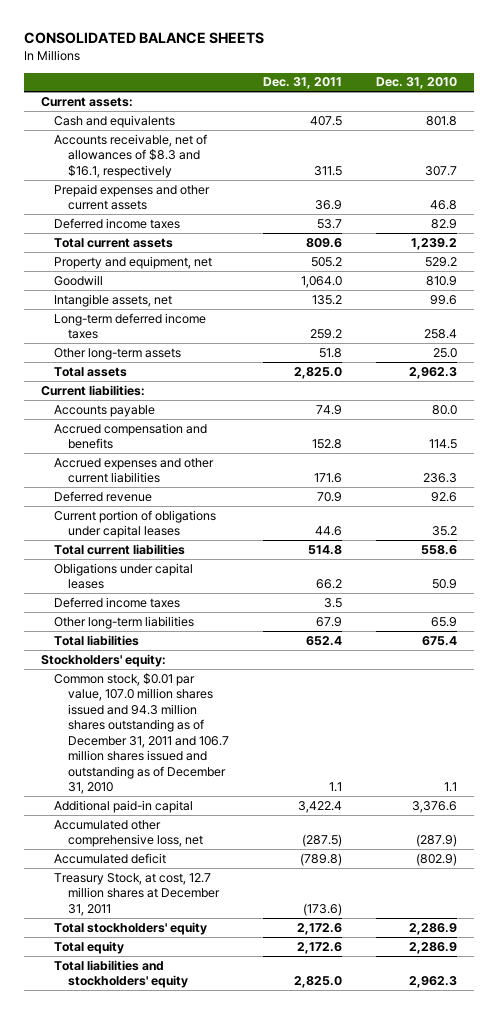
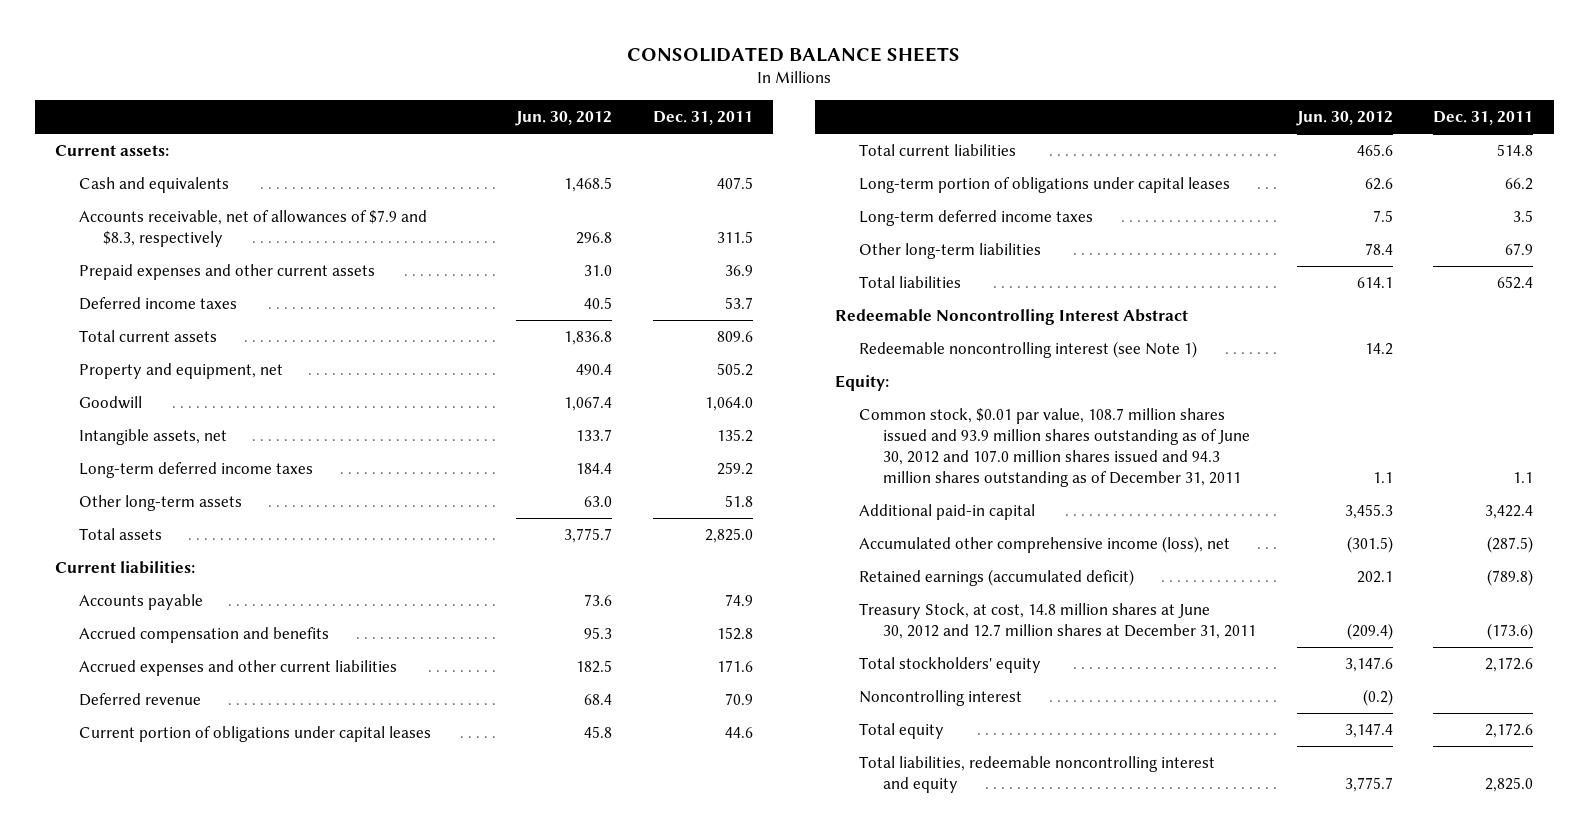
- | Dec. 31, 2011 | Dec. 31, 2010
+ | Jun. 30, 2012 | Dec. 31, 2011
- Accounts receivable, net of allowances of $8.3 and $16.1, respectively | 311.5 | 307.7
+ Accounts receivable, net of allowances of $7.9 and $8.3, respectively | 296.8 | 311.5
- Obligations under capital leases | 66.2 | 50.9
- Deferred income taxes | 3.5 |
+ Long-term portion of obligations under capital leases | 62.6 | 66.2
+ Long-term deferred income taxes | 7.5 | 3.5
- Stockholders' equity:
- Common stock, $0.01 par value, 107.0 million shares issued and 94.3 million shares outstanding as of December 31, 2011 and 106.7 million shares issued and outstanding as of December 31, 2010 | 1.1 | 1.1
+ Redeemable Noncontrolling Interest Abstract
+ Redeemable noncontrolling interest (see Note 1) | 14.2 |
+ Equity:
+ Common stock, $0.01 par value, 108.7 million shares issued and 93.9 million shares outstanding as of June 30, 2012 and 107.0 million shares issued and 94.3 million shares outstanding as of December 31, 2011 | 1.1 | 1.1
- Accumulated other comprehensive loss, net | (287.5) | (287.9)
- Accumulated deficit | (789.8) | (802.9)
- Treasury Stock, at cost, 12.7 million shares at December 31, 2011 | (173.6) |
+ Accumulated other comprehensive income (loss), net | (301.5) | (287.5)
+ Retained earnings (accumulated deficit) | 202.1 | (789.8)
+ Treasury Stock, at cost, 14.8 million shares at June 30, 2012 and 12.7 million shares at December 31, 2011 | (209.4) | (173.6)
+ Noncontrolling interest | (0.2) |
- Total liabilities and stockholders' equity | 2,825.0 | 2,962.3
+ Total liabilities, redeemable noncontrolling interest and equity | 3,775.7 | 2,825.0

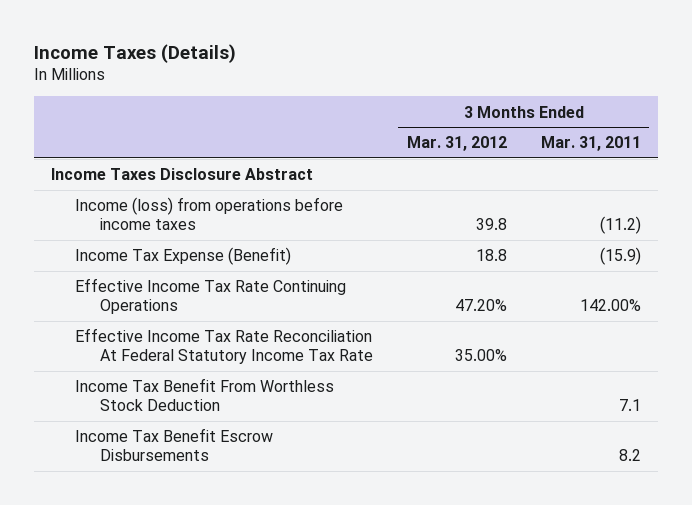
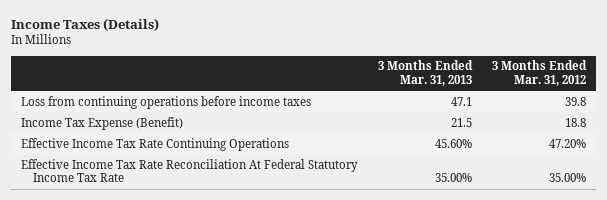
- | 3 Months Ended Mar. 31, 2012 | 3 Months Ended Mar. 31, 2011
+ | 3 Months Ended Mar. 31, 2013 | 3 Months Ended Mar. 31, 2012
- Income Taxes Disclosure Abstract
- Income (loss) from operations before income taxes | 39.8 | (11.2)
+ Loss from continuing operations before income taxes | 47.1 | 39.8
- Income Tax Benefit From Worthless Stock Deduction | | 7.1
- Income Tax Benefit Escrow Disbursements | | 8.2

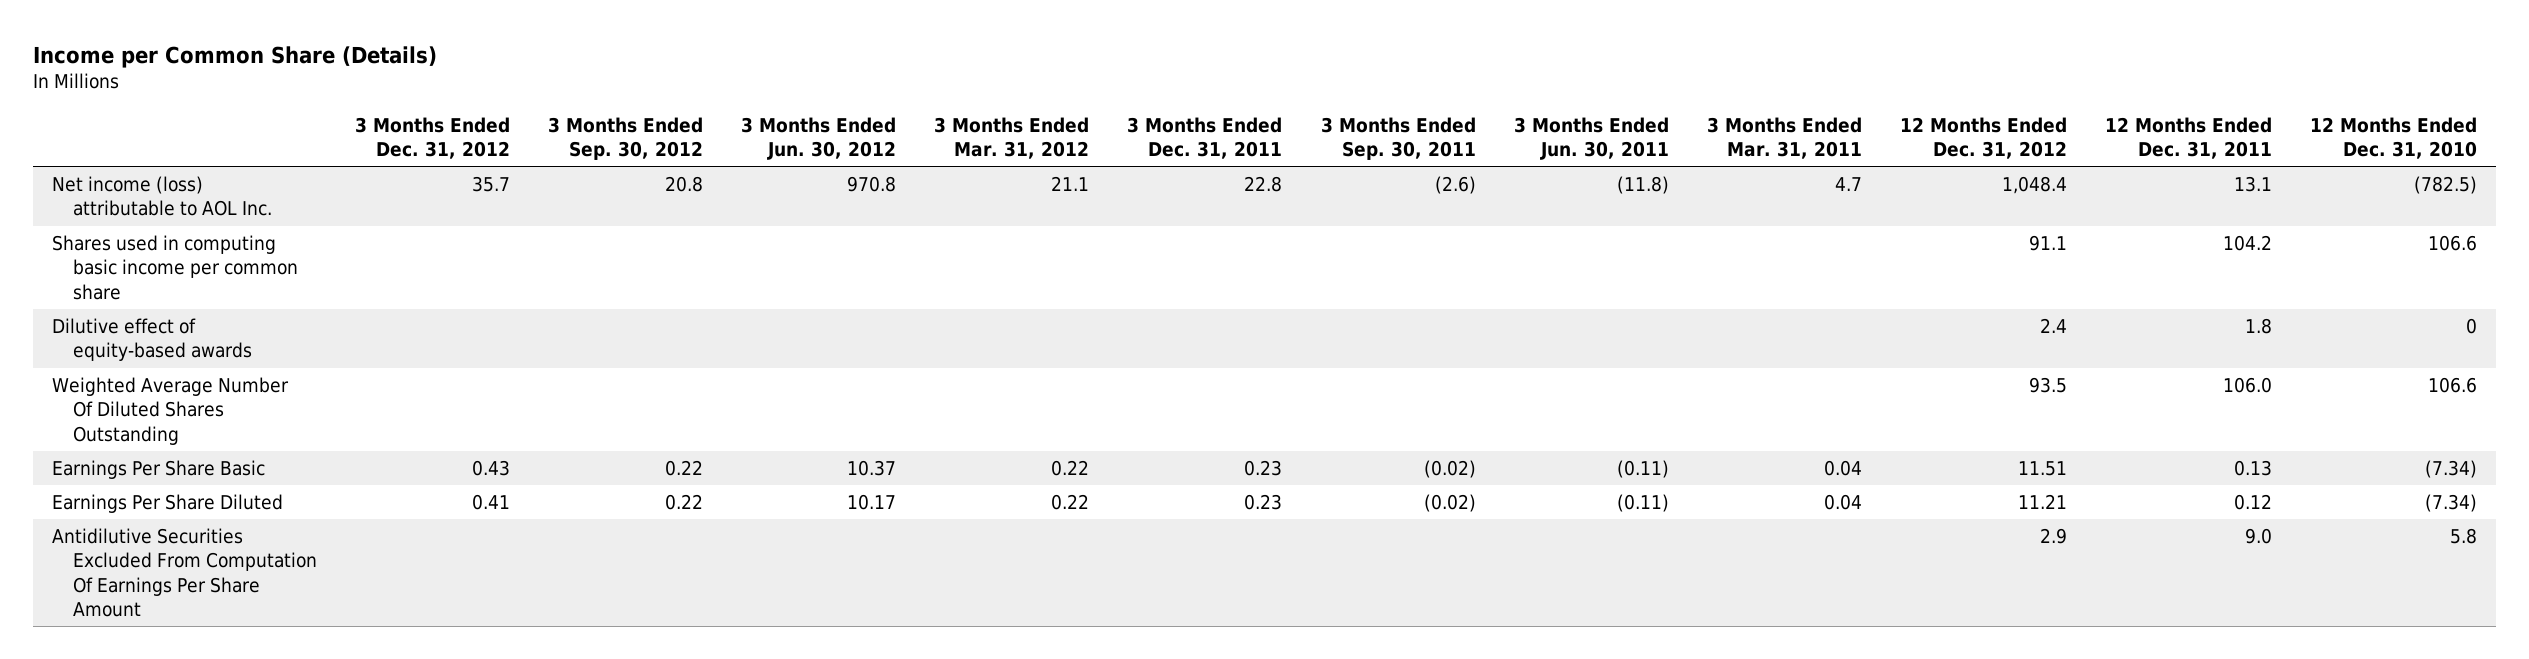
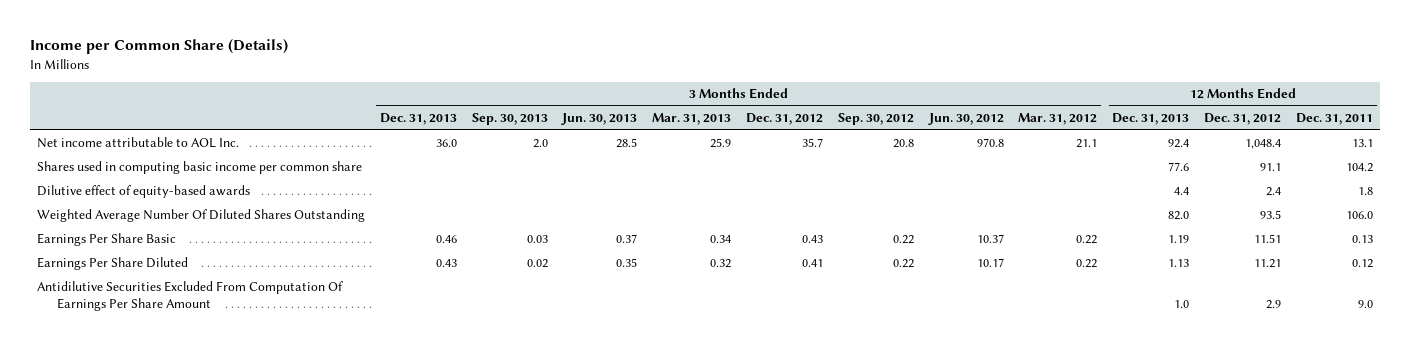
- | 3 Months Ended Dec. 31, 2012 | 3 Months Ended Sep. 30, 2012 | 3 Months Ended Jun. 30, 2012 | 3 Months Ended Mar. 31, 2012 | 3 Months Ended Dec. 31, 2011 | 3 Months Ended Sep. 30, 2011 | 3 Months Ended Jun. 30, 2011 | 3 Months Ended Mar. 31, 2011 | 12 Months Ended Dec. 31, 2012 | 12 Months Ended Dec. 31, 2011 | 12 Months Ended Dec. 31, 2010
+ | 3 Months Ended Dec. 31, 2013 | 3 Months Ended Sep. 30, 2013 | 3 Months Ended Jun. 30, 2013 | 3 Months Ended Mar. 31, 2013 | 3 Months Ended Dec. 31, 2012 | 3 Months Ended Sep. 30, 2012 | 3 Months Ended Jun. 30, 2012 | 3 Months Ended Mar. 31, 2012 | 12 Months Ended Dec. 31, 2013 | 12 Months Ended Dec. 31, 2012 | 12 Months Ended Dec. 31, 2011
- Net income (loss) attributable to AOL Inc. | 35.7 | 20.8 | 970.8 | 21.1 | 22.8 | (2.6) | (11.8) | 4.7 | 1,048.4 | 13.1 | (782.5)
+ Net income attributable to AOL Inc. | 36.0 | 2.0 | 28.5 | 25.9 | 35.7 | 20.8 | 970.8 | 21.1 | 92.4 | 1,048.4 | 13.1

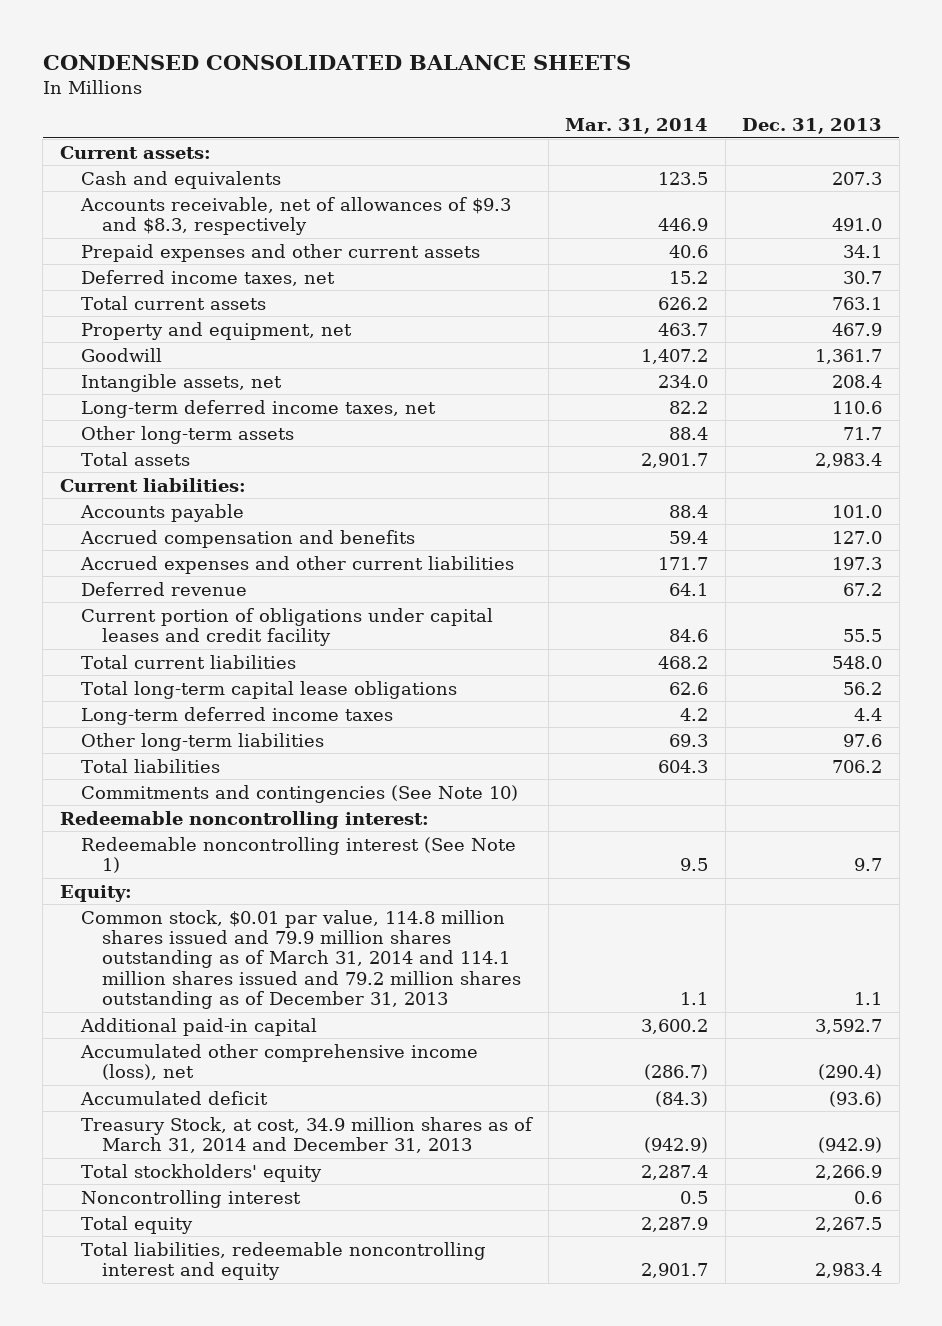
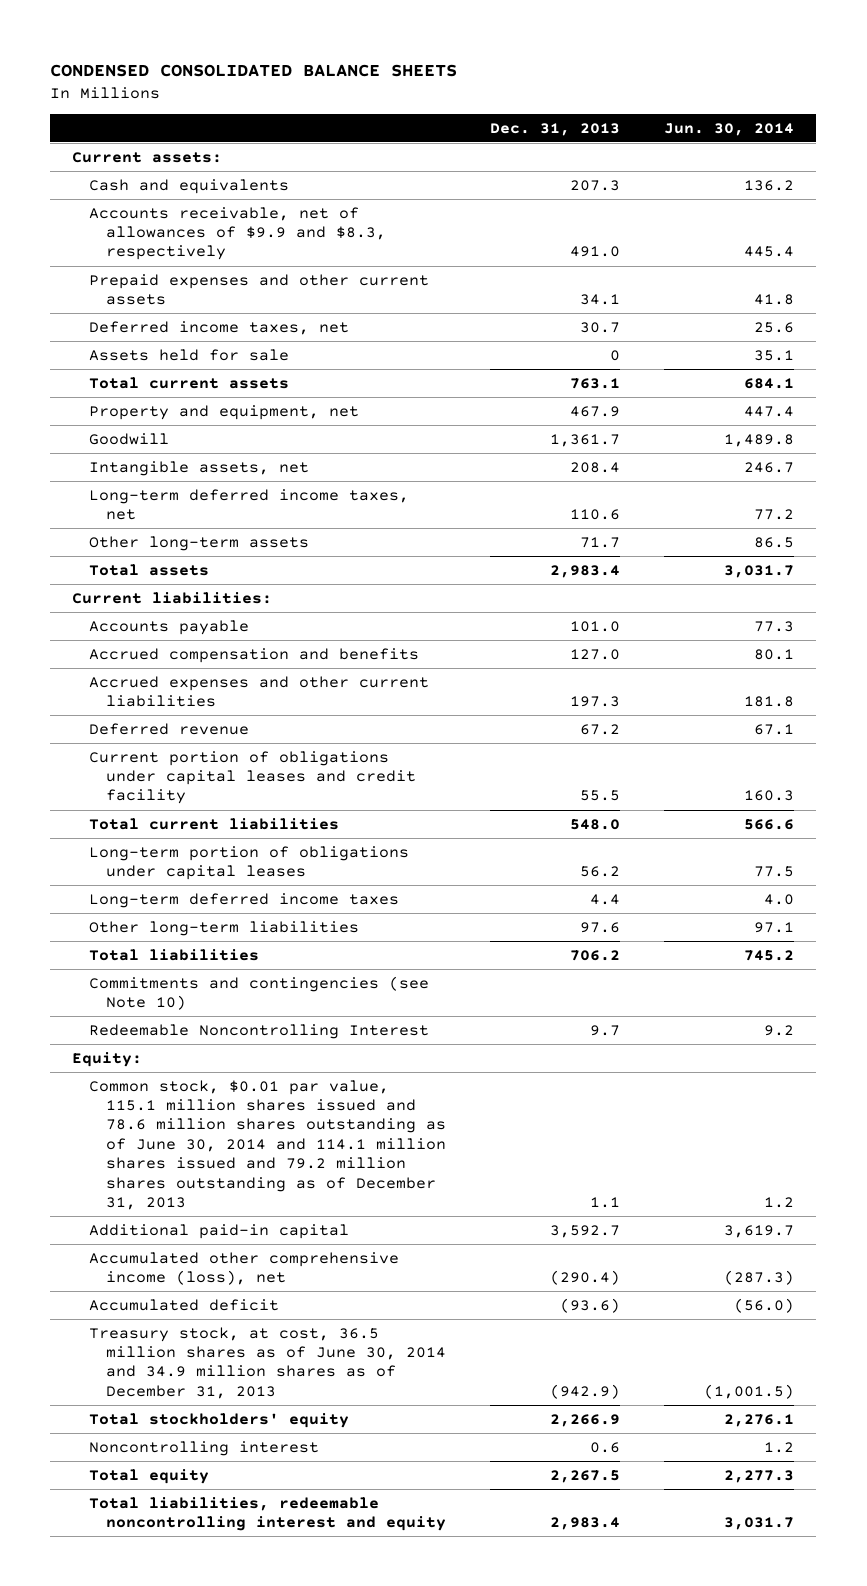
- | Mar. 31, 2014 | Dec. 31, 2013
+ | Dec. 31, 2013 | Jun. 30, 2014
- Accounts receivable, net of allowances of $9.3 and $8.3, respectively | 446.9 | 491.0
+ Accounts receivable, net of allowances of $9.9 and $8.3, respectively | 491.0 | 445.4
+ Assets held for sale | 0 | 35.1
- Total long-term capital lease obligations | 62.6 | 56.2
+ Long-term portion of obligations under capital leases | 56.2 | 77.5
- Commitments and contingencies (See Note 10)
- Redeemable noncontrolling interest:
- Redeemable noncontrolling interest (See Note 1) | 9.5 | 9.7
+ Commitments and contingencies (see Note 10)
+ Redeemable Noncontrolling Interest | 9.7 | 9.2
- Common stock, $0.01 par value, 114.8 million shares issued and 79.9 million shares outstanding as of March 31, 2014 and 114.1 million shares issued and 79.2 million shares outstanding as of December 31, 2013 | 1.1 | 1.1
+ Common stock, $0.01 par value, 115.1 million shares issued and 78.6 million shares outstanding as of June 30, 2014 and 114.1 million shares issued and 79.2 million shares outstanding as of December 31, 2013 | 1.1 | 1.2
- Treasury Stock, at cost, 34.9 million shares as of March 31, 2014 and December 31, 2013 | (942.9) | (942.9)
+ Treasury stock, at cost, 36.5 million shares as of June 30, 2014 and 34.9 million shares as of December 31, 2013 | (942.9) | (1,001.5)

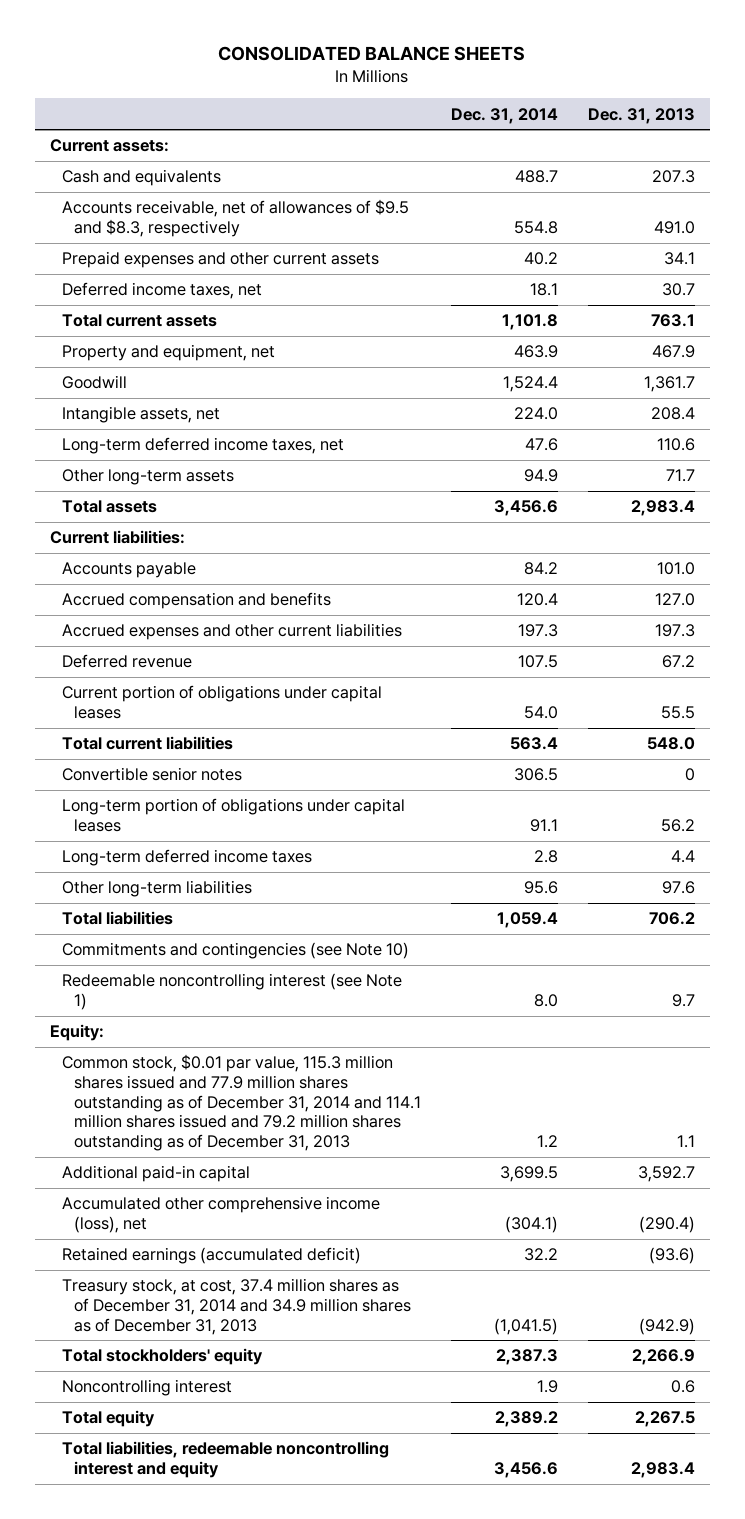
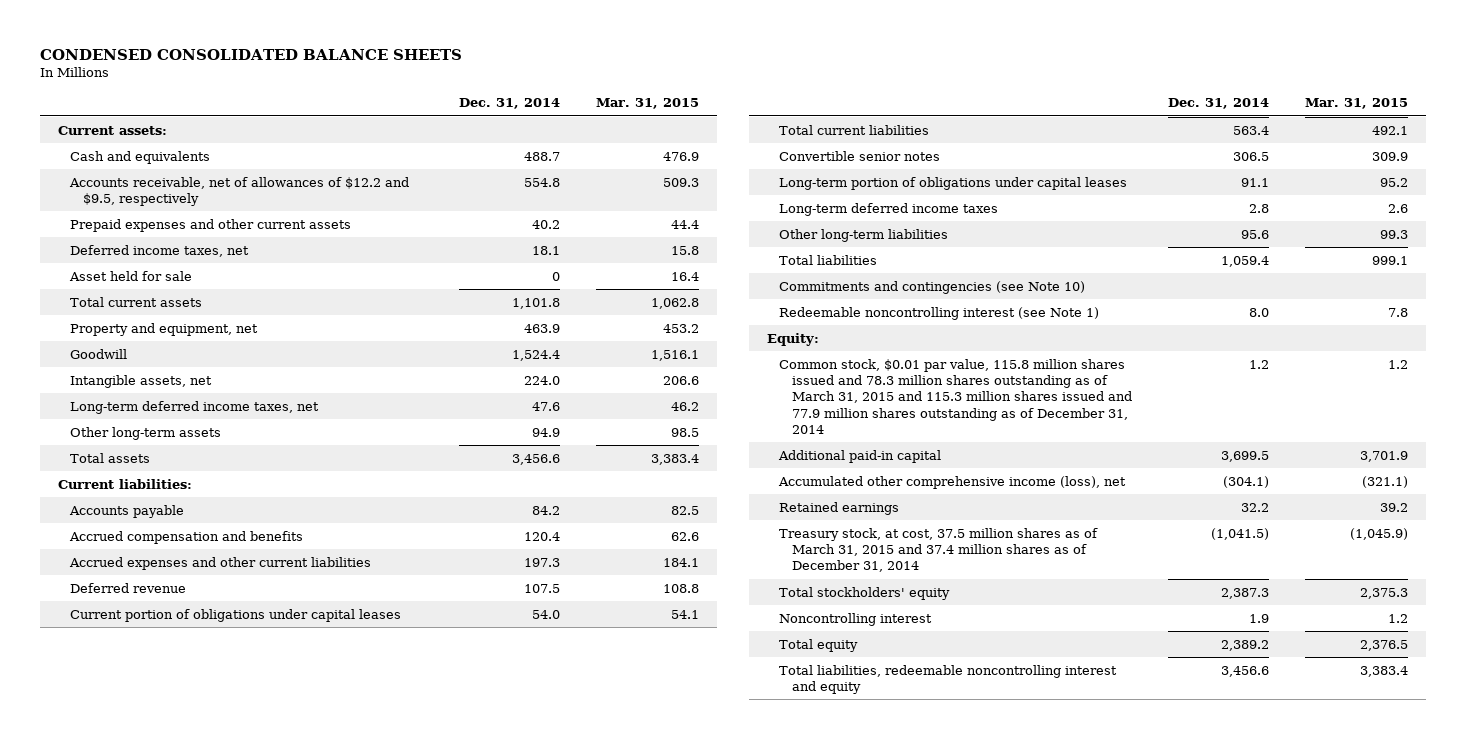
- CONSOLIDATED BALANCE SHEETS
+ CONDENSED CONSOLIDATED BALANCE SHEETS
- | Dec. 31, 2014 | Dec. 31, 2013
+ | Dec. 31, 2014 | Mar. 31, 2015
- Accounts receivable, net of allowances of $9.5 and $8.3, respectively | 554.8 | 491.0
+ Accounts receivable, net of allowances of $12.2 and $9.5, respectively | 554.8 | 509.3
+ Asset held for sale | 0 | 16.4
- Common stock, $0.01 par value, 115.3 million shares issued and 77.9 million shares outstanding as of December 31, 2014 and 114.1 million shares issued and 79.2 million shares outstanding as of December 31, 2013 | 1.2 | 1.1
+ Common stock, $0.01 par value, 115.8 million shares issued and 78.3 million shares outstanding as of March 31, 2015 and 115.3 million shares issued and 77.9 million shares outstanding as of December 31, 2014 | 1.2 | 1.2
- Retained earnings (accumulated deficit) | 32.2 | (93.6)
- Treasury stock, at cost, 37.4 million shares as of December 31, 2014 and 34.9 million shares as of December 31, 2013 | (1,041.5) | (942.9)
+ Retained earnings | 32.2 | 39.2
+ Treasury stock, at cost, 37.5 million shares as of March 31, 2015 and 37.4 million shares as of December 31, 2014 | (1,041.5) | (1,045.9)

